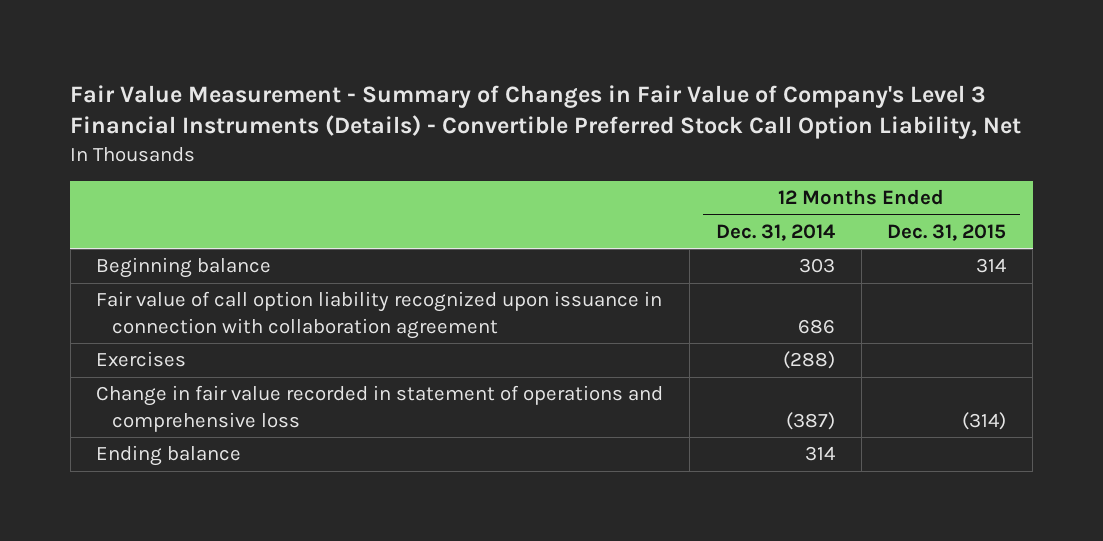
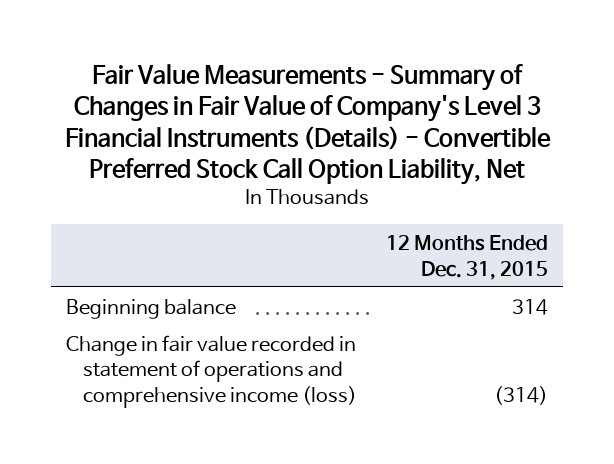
- Fair Value Measurement - Summary of Changes in Fair Value of Company's Level 3 Financial Instruments (Details) - Convertible Preferred Stock Call Option Liability, Net
+ Fair Value Measurements - Summary of Changes in Fair Value of Company's Level 3 Financial Instruments (Details) - Convertible Preferred Stock Call Option Liability, Net
- | 12 Months Ended Dec. 31, 2014 | 12 Months Ended Dec. 31, 2015
+ | 12 Months Ended Dec. 31, 2015
- Fair value of call option liability recognized upon issuance in connection with collaboration agreement | 686 |
- Exercises | (288) |
- Change in fair value recorded in statement of operations and comprehensive loss | (387) | (314)
- Ending balance | 314 |
+ Change in fair value recorded in statement of operations and comprehensive income (loss) | (314)

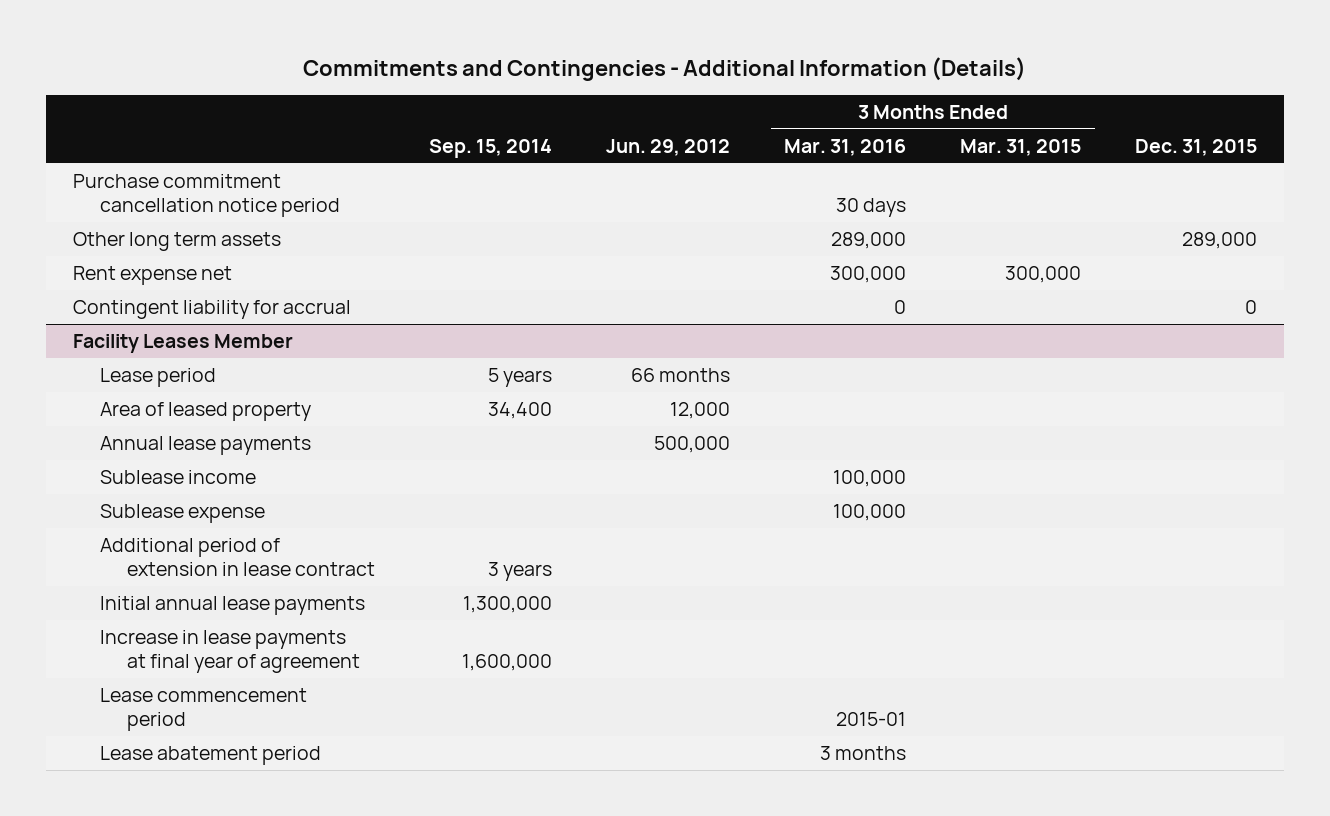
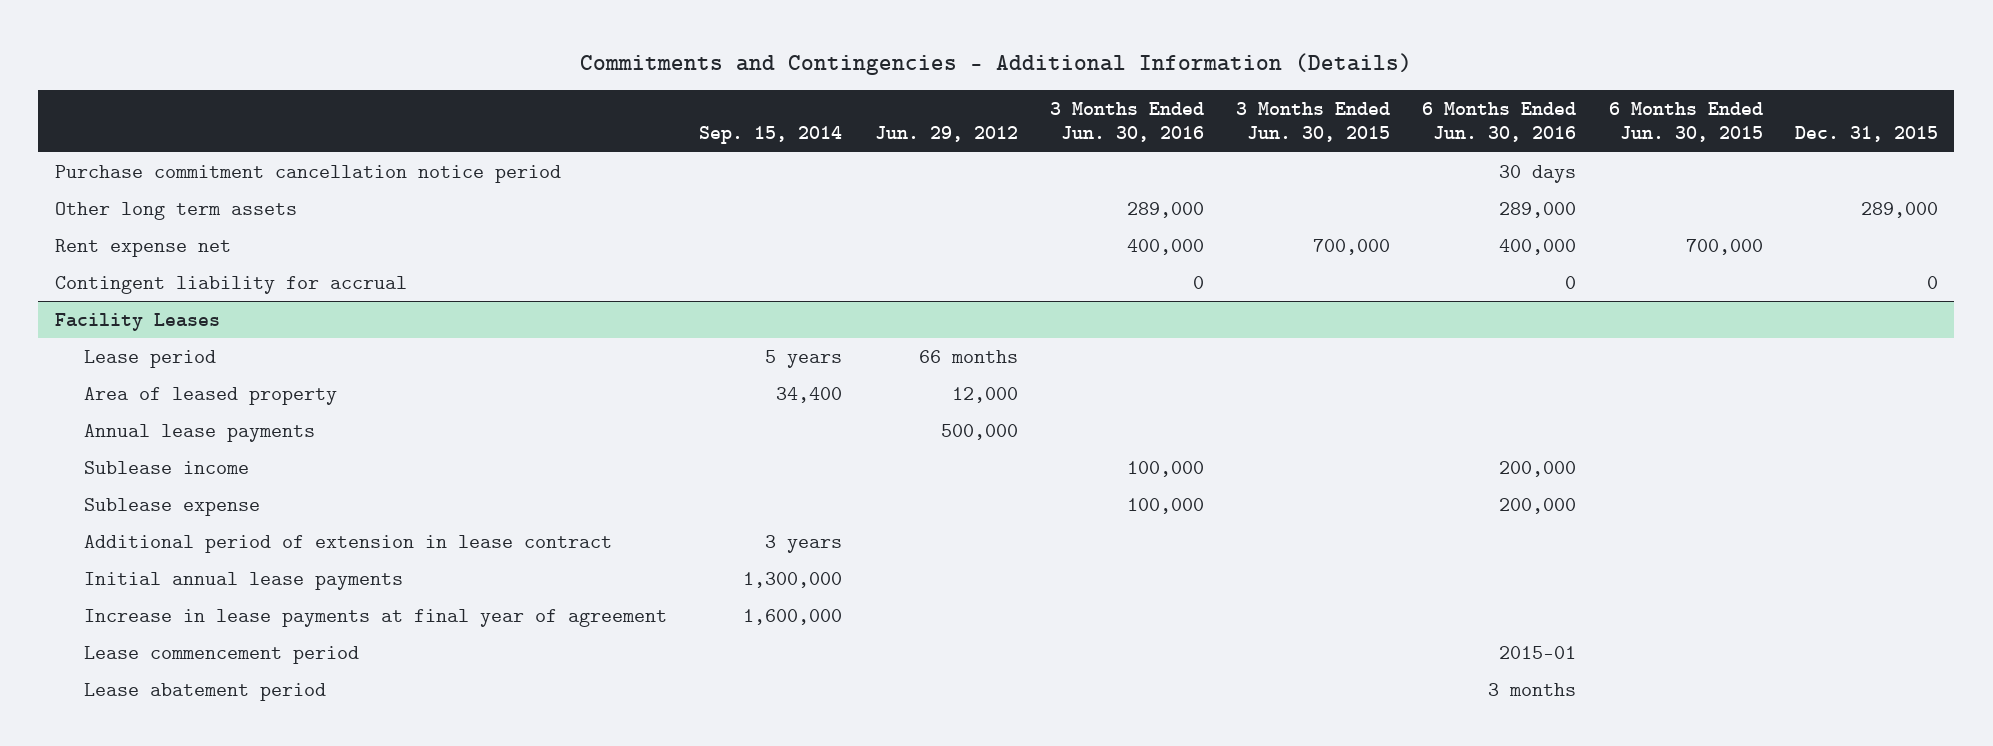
- | Sep. 15, 2014 | Jun. 29, 2012 | 3 Months Ended Mar. 31, 2016 | 3 Months Ended Mar. 31, 2015 | Dec. 31, 2015
+ | Sep. 15, 2014 | Jun. 29, 2012 | 3 Months Ended Jun. 30, 2016 | 3 Months Ended Jun. 30, 2015 | 6 Months Ended Jun. 30, 2016 | 6 Months Ended Jun. 30, 2015 | Dec. 31, 2015
- Facility Leases Member
+ Facility Leases

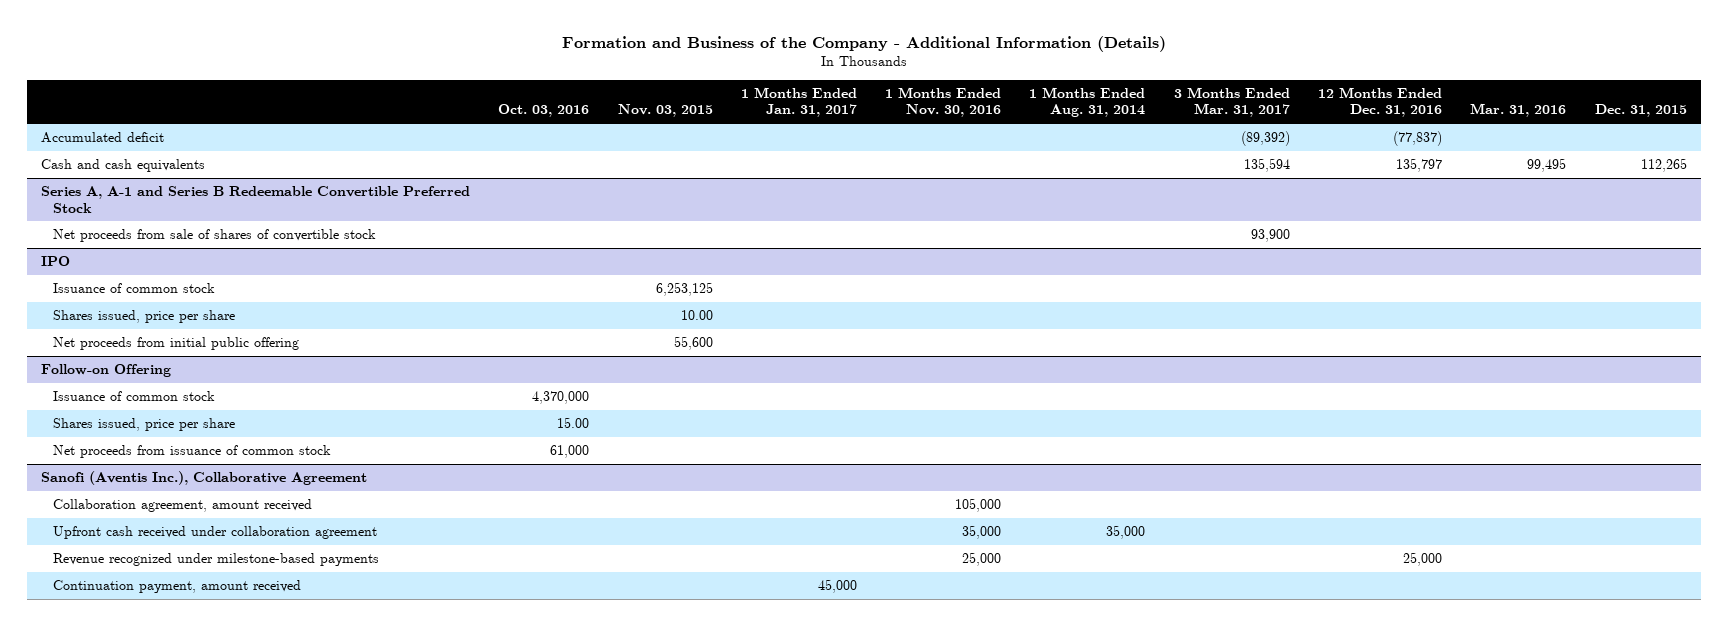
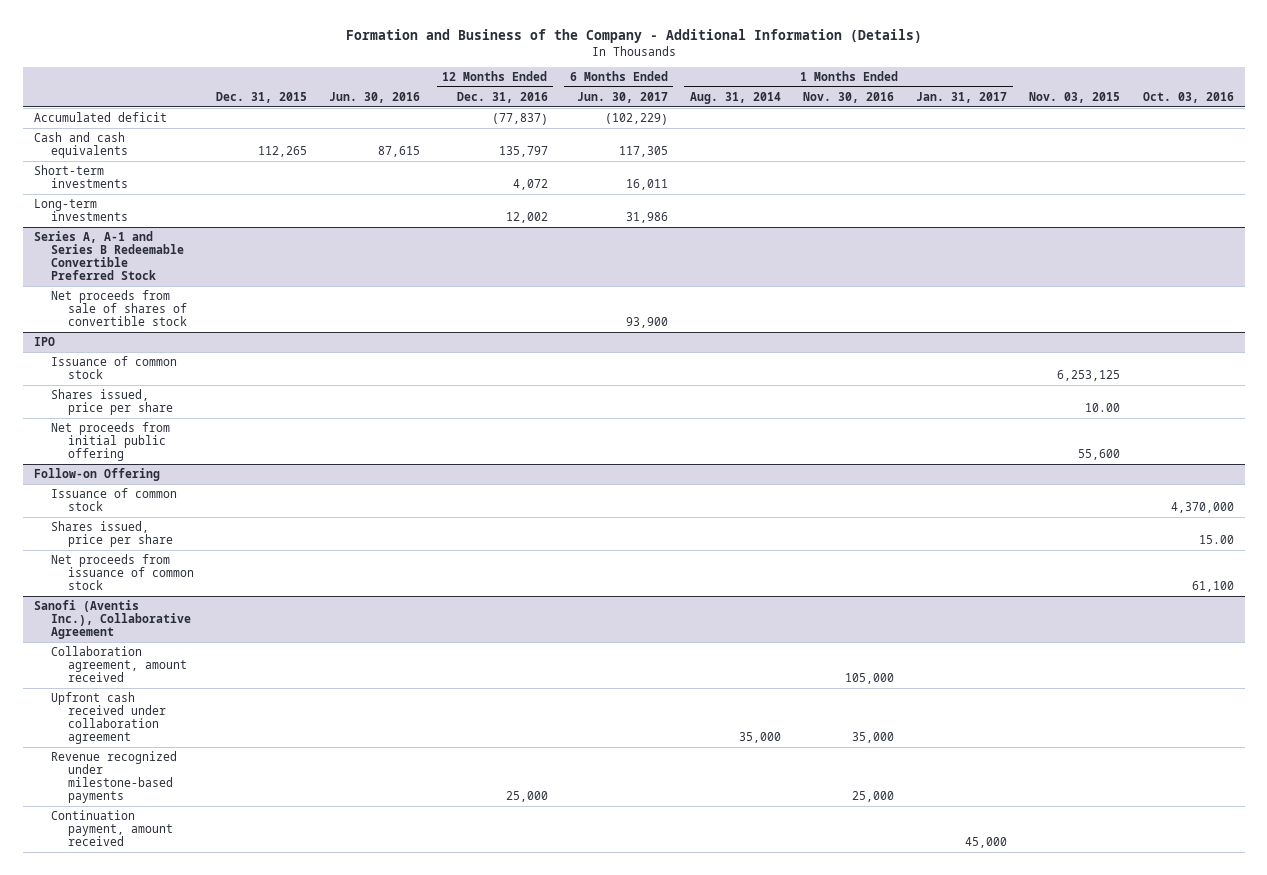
- | Oct. 03, 2016 | Nov. 03, 2015 | 1 Months Ended Jan. 31, 2017 | 1 Months Ended Nov. 30, 2016 | 1 Months Ended Aug. 31, 2014 | 3 Months Ended Mar. 31, 2017 | 12 Months Ended Dec. 31, 2016 | Mar. 31, 2016 | Dec. 31, 2015
+ | Dec. 31, 2015 | Jun. 30, 2016 | 12 Months Ended Dec. 31, 2016 | 6 Months Ended Jun. 30, 2017 | 1 Months Ended Aug. 31, 2014 | 1 Months Ended Nov. 30, 2016 | 1 Months Ended Jan. 31, 2017 | Nov. 03, 2015 | Oct. 03, 2016
+ Short-term investments | | | 4,072 | 16,011 | | | | |
+ Long-term investments | | | 12,002 | 31,986 | | | | |
@ Follow-on Offering
- Net proceeds from issuance of common stock | 61,000 | | | | | | | |
+ Net proceeds from issuance of common stock | | | | | | | | | 61,100

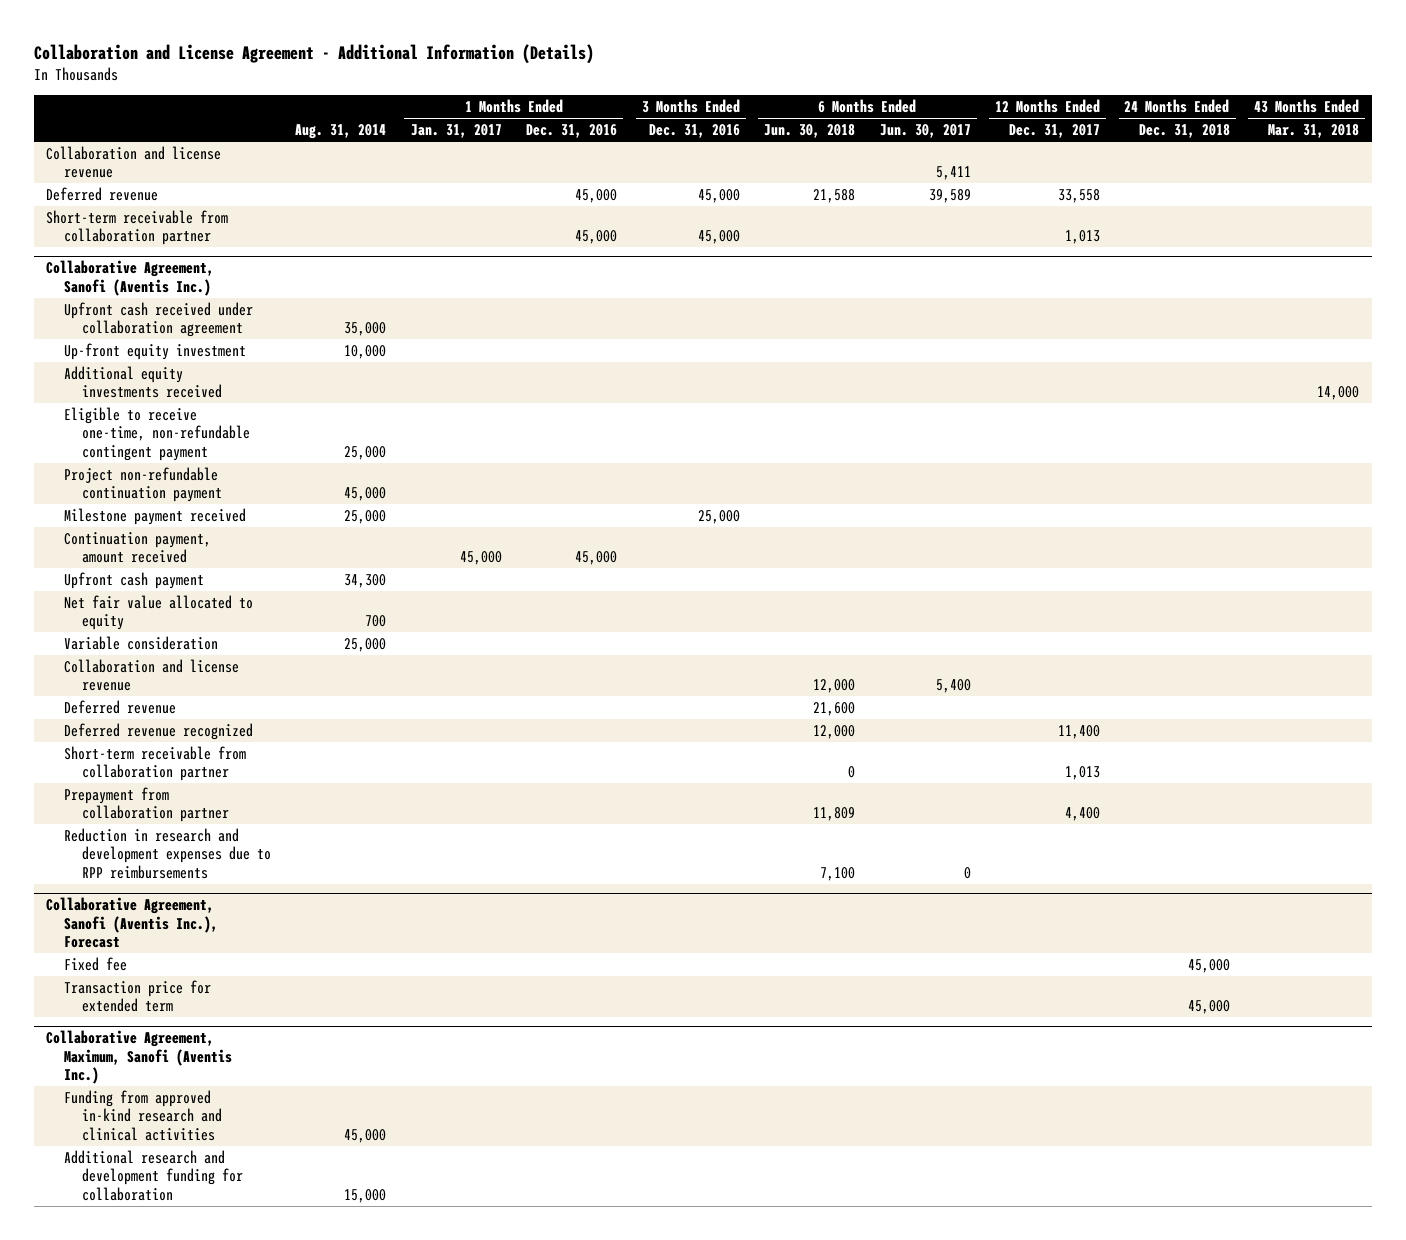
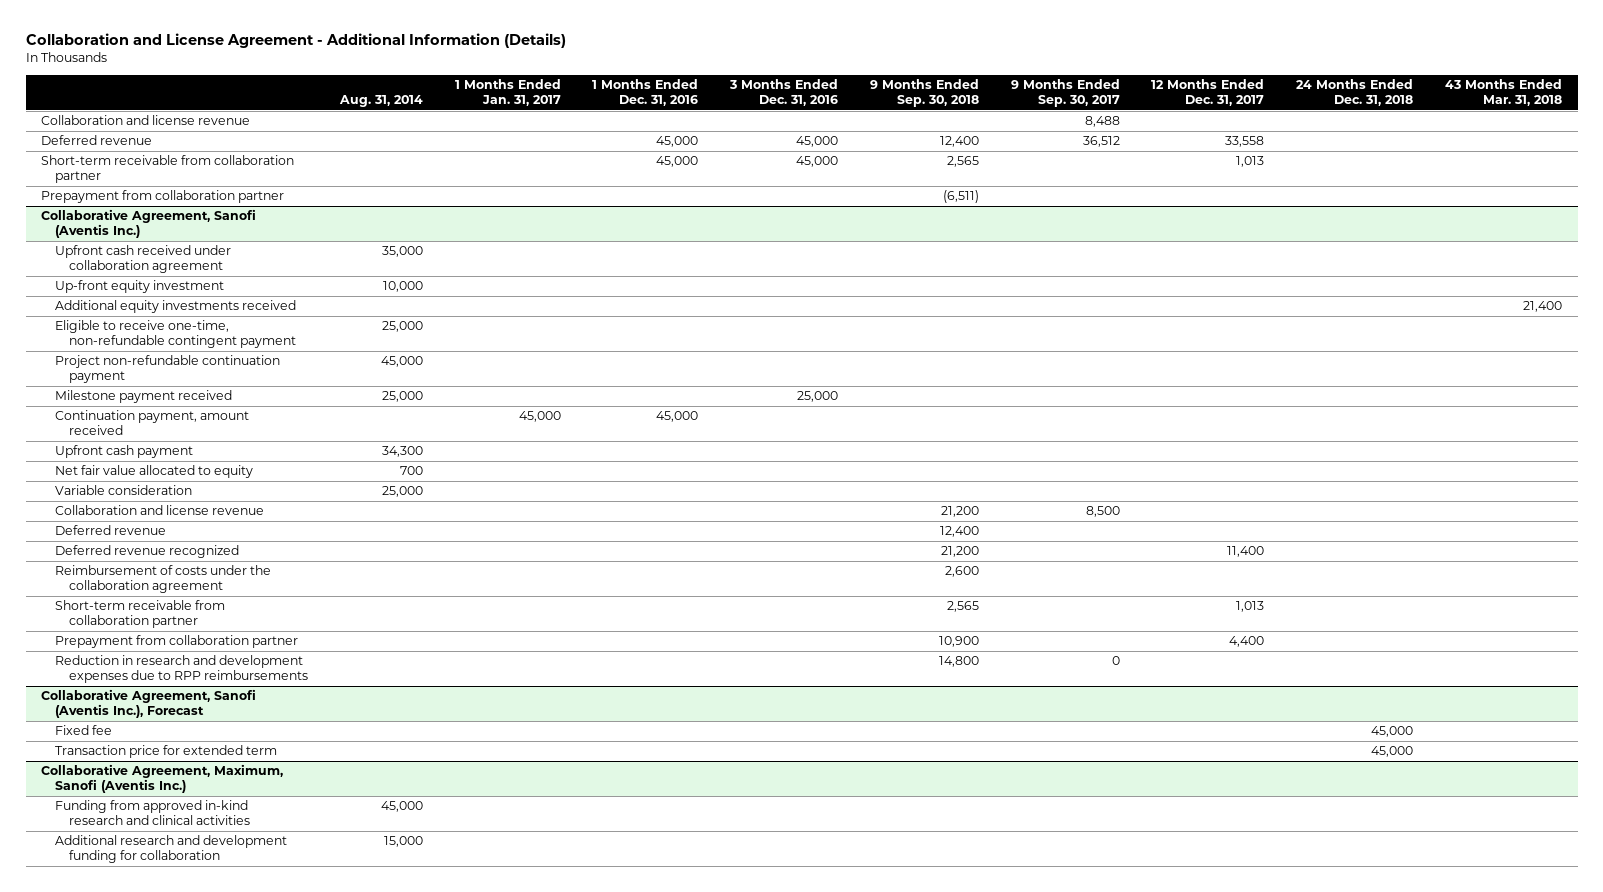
- | Aug. 31, 2014 | 1 Months Ended Jan. 31, 2017 | 1 Months Ended Dec. 31, 2016 | 3 Months Ended Dec. 31, 2016 | 6 Months Ended Jun. 30, 2018 | 6 Months Ended Jun. 30, 2017 | 12 Months Ended Dec. 31, 2017 | 24 Months Ended Dec. 31, 2018 | 43 Months Ended Mar. 31, 2018
+ | Aug. 31, 2014 | 1 Months Ended Jan. 31, 2017 | 1 Months Ended Dec. 31, 2016 | 3 Months Ended Dec. 31, 2016 | 9 Months Ended Sep. 30, 2018 | 9 Months Ended Sep. 30, 2017 | 12 Months Ended Dec. 31, 2017 | 24 Months Ended Dec. 31, 2018 | 43 Months Ended Mar. 31, 2018
+ Prepayment from collaboration partner | | | | | (6,511) | | | |
@ Collaborative Agreement, Sanofi (Aventis Inc.)
- Additional equity investments received | | | | | | | | | 14,000
+ Additional equity investments received | | | | | | | | | 21,400
+ Reimbursement of costs under the collaboration agreement | | | | | 2,600 | | | |

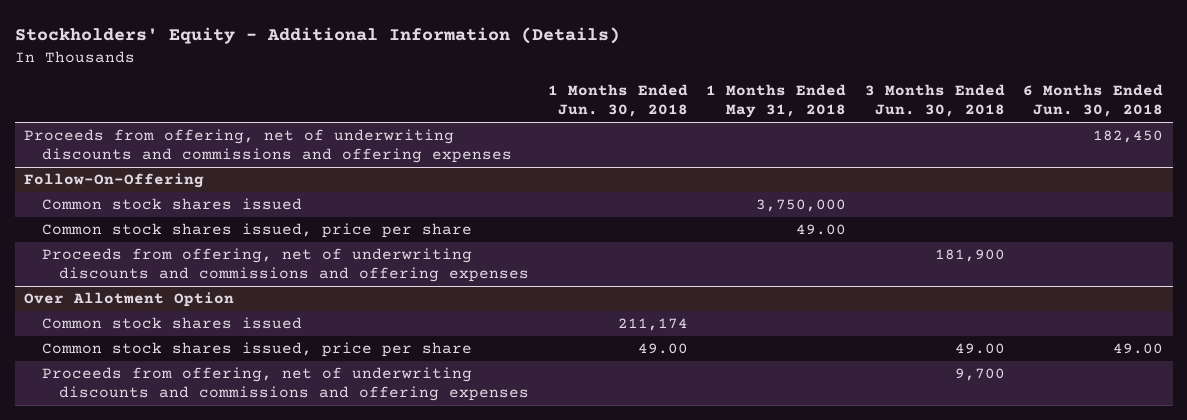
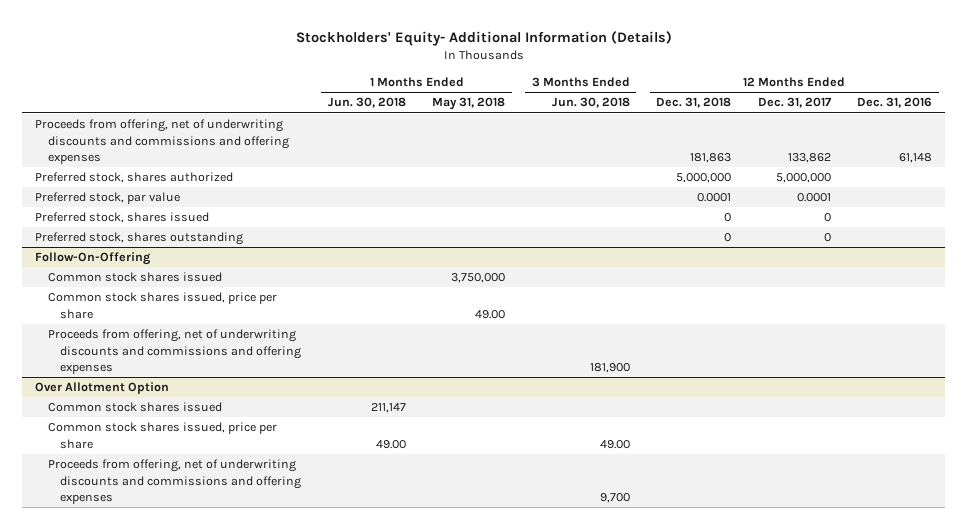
- Stockholders' Equity - Additional Information (Details)
+ Stockholders' Equity- Additional Information (Details)
- | 1 Months Ended Jun. 30, 2018 | 1 Months Ended May 31, 2018 | 3 Months Ended Jun. 30, 2018 | 6 Months Ended Jun. 30, 2018
+ | 1 Months Ended Jun. 30, 2018 | 1 Months Ended May 31, 2018 | 3 Months Ended Jun. 30, 2018 | 12 Months Ended Dec. 31, 2018 | 12 Months Ended Dec. 31, 2017 | 12 Months Ended Dec. 31, 2016
+ Preferred stock, shares authorized | | | | 5,000,000 | 5,000,000 |
+ Preferred stock, par value | | | | 0.0001 | 0.0001 |
+ Preferred stock, shares issued | | | | 0 | 0 |
+ Preferred stock, shares outstanding | | | | 0 | 0 |
@ Over Allotment Option
- Common stock shares issued | 211,174 | | |
+ Common stock shares issued | 211,147 | | | | |

